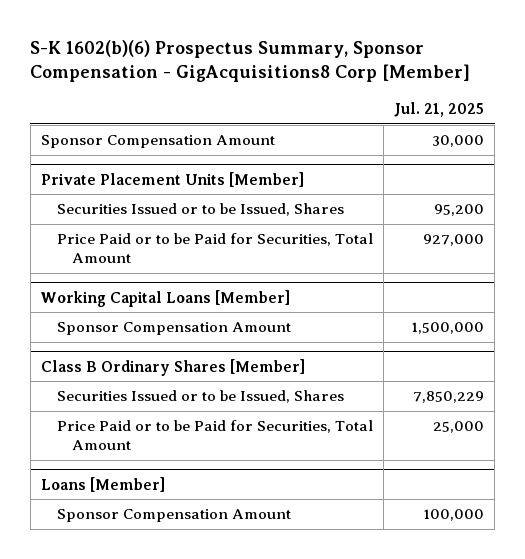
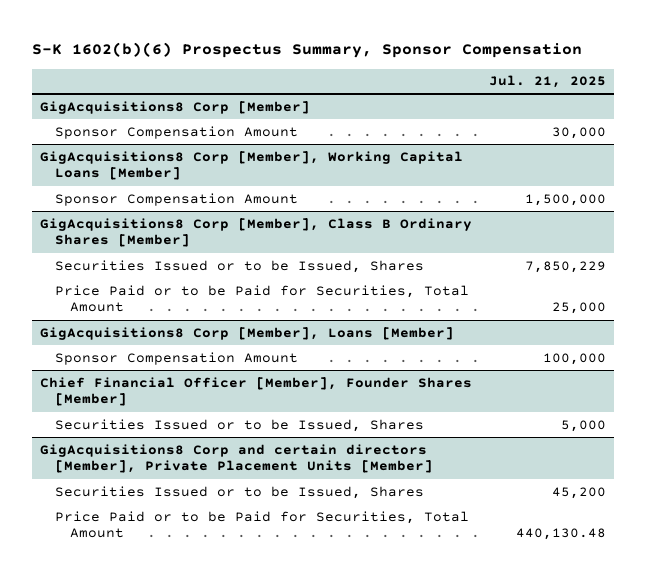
- S-K 1602(b)(6) Prospectus Summary, Sponsor Compensation - GigAcquisitions8 Corp [Member]
+ S-K 1602(b)(6) Prospectus Summary, Sponsor Compensation
+ GigAcquisitions8 Corp [Member]
- Private Placement Units [Member]
- Securities Issued or to be Issued, Shares | 95,200
- Price Paid or to be Paid for Securities, Total Amount | 927,000
- Working Capital Loans [Member]
+ GigAcquisitions8 Corp [Member], Working Capital Loans [Member]
- Class B Ordinary Shares [Member]
+ GigAcquisitions8 Corp [Member], Class B Ordinary Shares [Member]
- Loans [Member]
+ GigAcquisitions8 Corp [Member], Loans [Member]
+ Chief Financial Officer [Member], Founder Shares [Member]
+ Securities Issued or to be Issued, Shares | 5,000
+ GigAcquisitions8 Corp and certain directors [Member], Private Placement Units [Member]
+ Securities Issued or to be Issued, Shares | 45,200
+ Price Paid or to be Paid for Securities, Total Amount | 440,130.48

